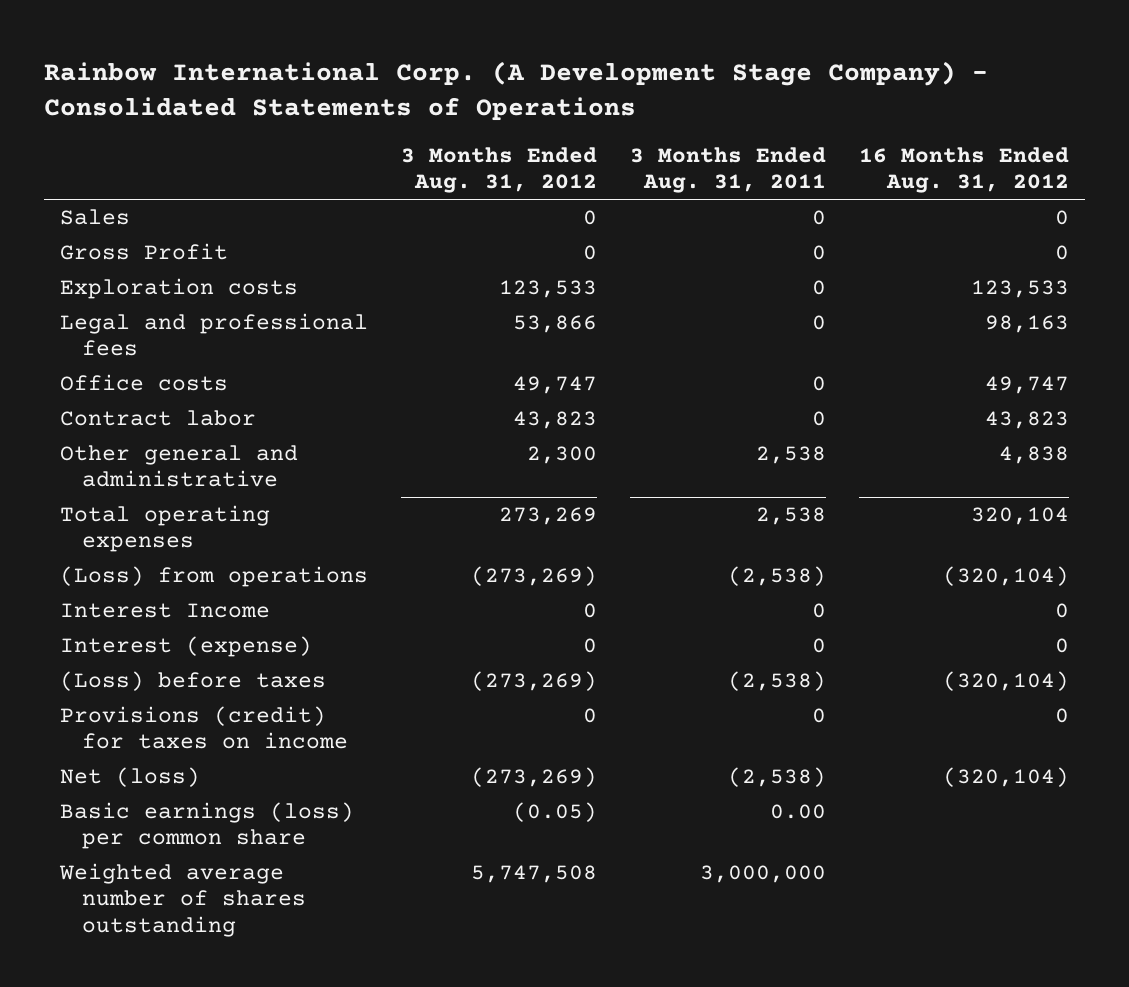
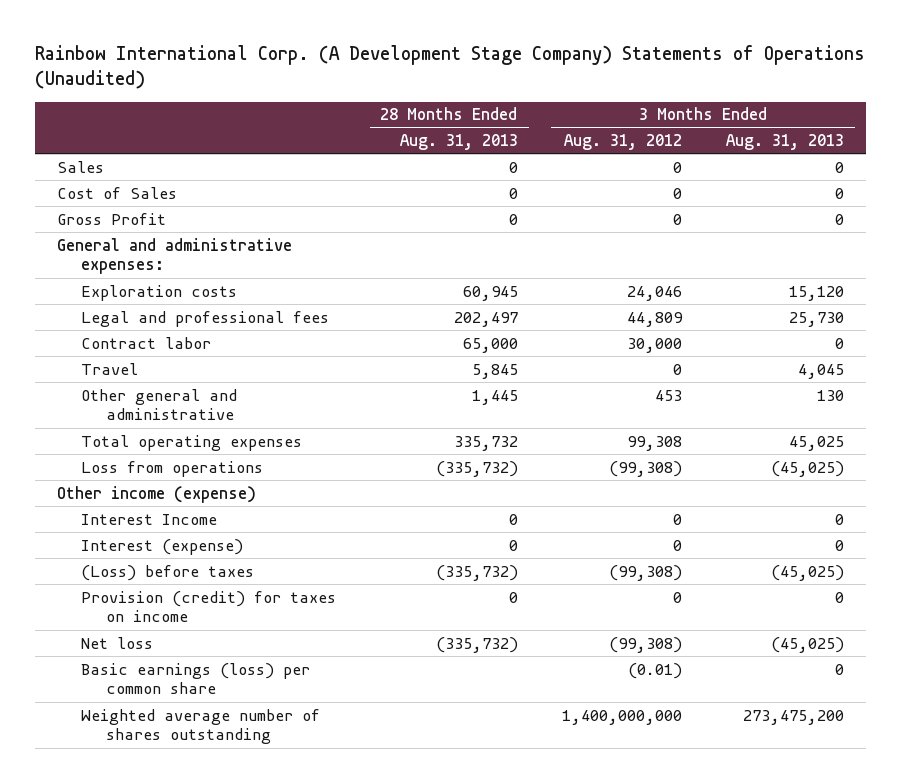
- Rainbow International Corp. (A Development Stage Company) - Consolidated Statements of Operations
+ Rainbow International Corp. (A Development Stage Company) Statements of Operations (Unaudited)
- | 3 Months Ended Aug. 31, 2012 | 3 Months Ended Aug. 31, 2011 | 16 Months Ended Aug. 31, 2012
+ | 28 Months Ended Aug. 31, 2013 | 3 Months Ended Aug. 31, 2012 | 3 Months Ended Aug. 31, 2013
+ Cost of Sales | 0 | 0 | 0
- Exploration costs | 123,533 | 0 | 123,533
- Legal and professional fees | 53,866 | 0 | 98,163
- Office costs | 49,747 | 0 | 49,747
- Contract labor | 43,823 | 0 | 43,823
- Other general and administrative | 2,300 | 2,538 | 4,838
- Total operating expenses | 273,269 | 2,538 | 320,104
- (Loss) from operations | (273,269) | (2,538) | (320,104)
+ General and administrative expenses:
+ Exploration costs | 60,945 | 24,046 | 15,120
+ Legal and professional fees | 202,497 | 44,809 | 25,730
+ Contract labor | 65,000 | 30,000 | 0
+ Travel | 5,845 | 0 | 4,045
+ Other general and administrative | 1,445 | 453 | 130
+ Total operating expenses | 335,732 | 99,308 | 45,025
+ Loss from operations | (335,732) | (99,308) | (45,025)
+ Other income (expense)
- (Loss) before taxes | (273,269) | (2,538) | (320,104)
- Provisions (credit) for taxes on income | 0 | 0 | 0
- Net (loss) | (273,269) | (2,538) | (320,104)
- Basic earnings (loss) per common share | (0.05) | 0.00 |
- Weighted average number of shares outstanding | 5,747,508 | 3,000,000 |
+ (Loss) before taxes | (335,732) | (99,308) | (45,025)
+ Provision (credit) for taxes on income | 0 | 0 | 0
+ Net loss | (335,732) | (99,308) | (45,025)
+ Basic earnings (loss) per common share | | (0.01) | 0
+ Weighted average number of shares outstanding | | 1,400,000,000 | 273,475,200

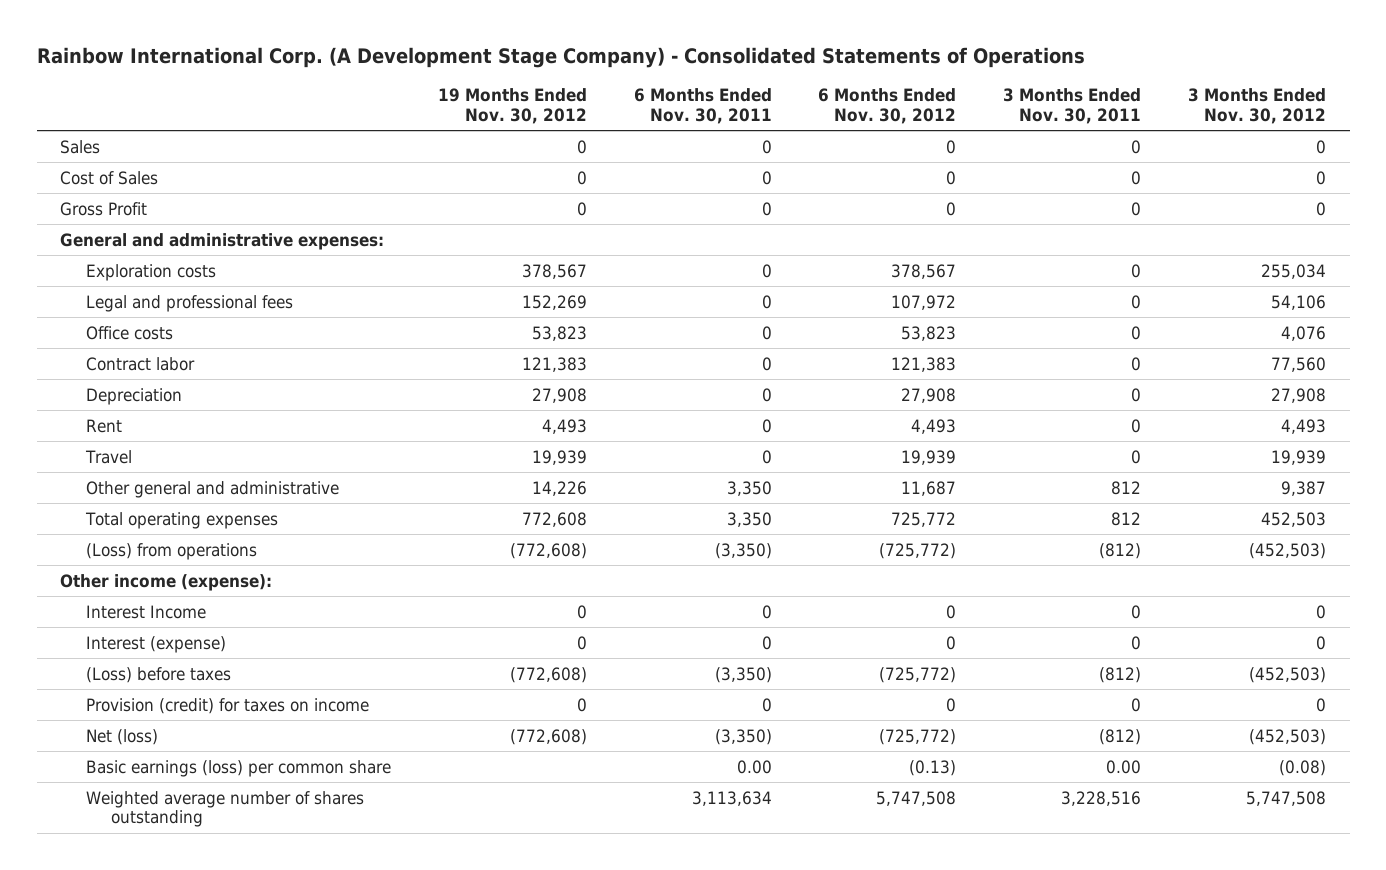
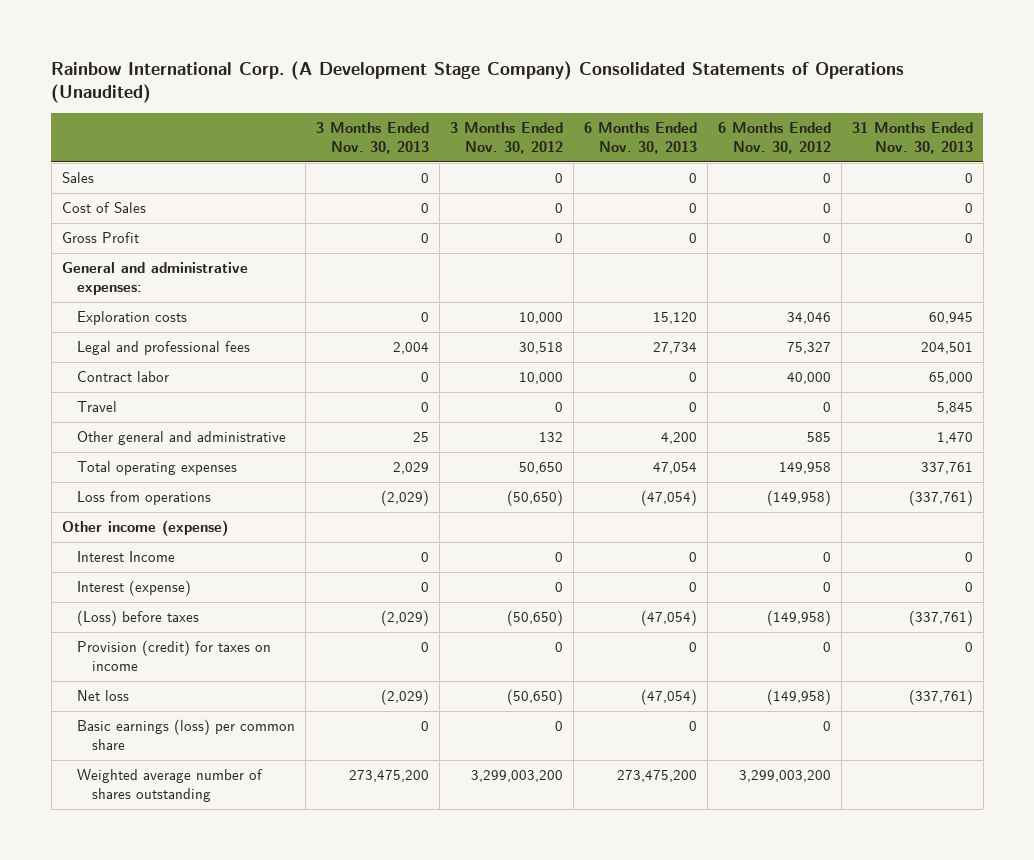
- Rainbow International Corp. (A Development Stage Company) - Consolidated Statements of Operations
+ Rainbow International Corp. (A Development Stage Company) Consolidated Statements of Operations (Unaudited)
- | 19 Months Ended Nov. 30, 2012 | 6 Months Ended Nov. 30, 2011 | 6 Months Ended Nov. 30, 2012 | 3 Months Ended Nov. 30, 2011 | 3 Months Ended Nov. 30, 2012
+ | 3 Months Ended Nov. 30, 2013 | 3 Months Ended Nov. 30, 2012 | 6 Months Ended Nov. 30, 2013 | 6 Months Ended Nov. 30, 2012 | 31 Months Ended Nov. 30, 2013
- Exploration costs | 378,567 | 0 | 378,567 | 0 | 255,034
- Legal and professional fees | 152,269 | 0 | 107,972 | 0 | 54,106
- Office costs | 53,823 | 0 | 53,823 | 0 | 4,076
- Contract labor | 121,383 | 0 | 121,383 | 0 | 77,560
- Depreciation | 27,908 | 0 | 27,908 | 0 | 27,908
- Rent | 4,493 | 0 | 4,493 | 0 | 4,493
- Travel | 19,939 | 0 | 19,939 | 0 | 19,939
- Other general and administrative | 14,226 | 3,350 | 11,687 | 812 | 9,387
- Total operating expenses | 772,608 | 3,350 | 725,772 | 812 | 452,503
- (Loss) from operations | (772,608) | (3,350) | (725,772) | (812) | (452,503)
- Other income (expense):
+ Exploration costs | 0 | 10,000 | 15,120 | 34,046 | 60,945
+ Legal and professional fees | 2,004 | 30,518 | 27,734 | 75,327 | 204,501
+ Contract labor | 0 | 10,000 | 0 | 40,000 | 65,000
+ Travel | 0 | 0 | 0 | 0 | 5,845
+ Other general and administrative | 25 | 132 | 4,200 | 585 | 1,470
+ Total operating expenses | 2,029 | 50,650 | 47,054 | 149,958 | 337,761
+ Loss from operations | (2,029) | (50,650) | (47,054) | (149,958) | (337,761)
+ Other income (expense)
- (Loss) before taxes | (772,608) | (3,350) | (725,772) | (812) | (452,503)
+ (Loss) before taxes | (2,029) | (50,650) | (47,054) | (149,958) | (337,761)
- Net (loss) | (772,608) | (3,350) | (725,772) | (812) | (452,503)
- Basic earnings (loss) per common share | | 0.00 | (0.13) | 0.00 | (0.08)
- Weighted average number of shares outstanding | | 3,113,634 | 5,747,508 | 3,228,516 | 5,747,508
+ Net loss | (2,029) | (50,650) | (47,054) | (149,958) | (337,761)
+ Basic earnings (loss) per common share | 0 | 0 | 0 | 0 |
+ Weighted average number of shares outstanding | 273,475,200 | 3,299,003,200 | 273,475,200 | 3,299,003,200 |

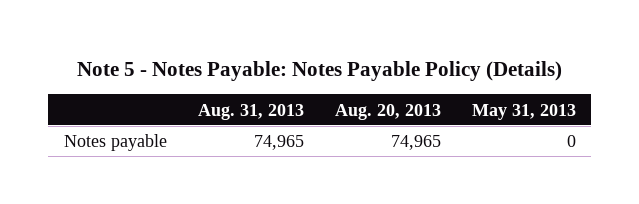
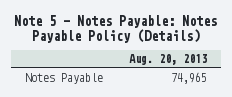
- | Aug. 31, 2013 | Aug. 20, 2013 | May 31, 2013
+ | Aug. 20, 2013
- Notes payable | 74,965 | 74,965 | 0
+ Notes Payable | 74,965

